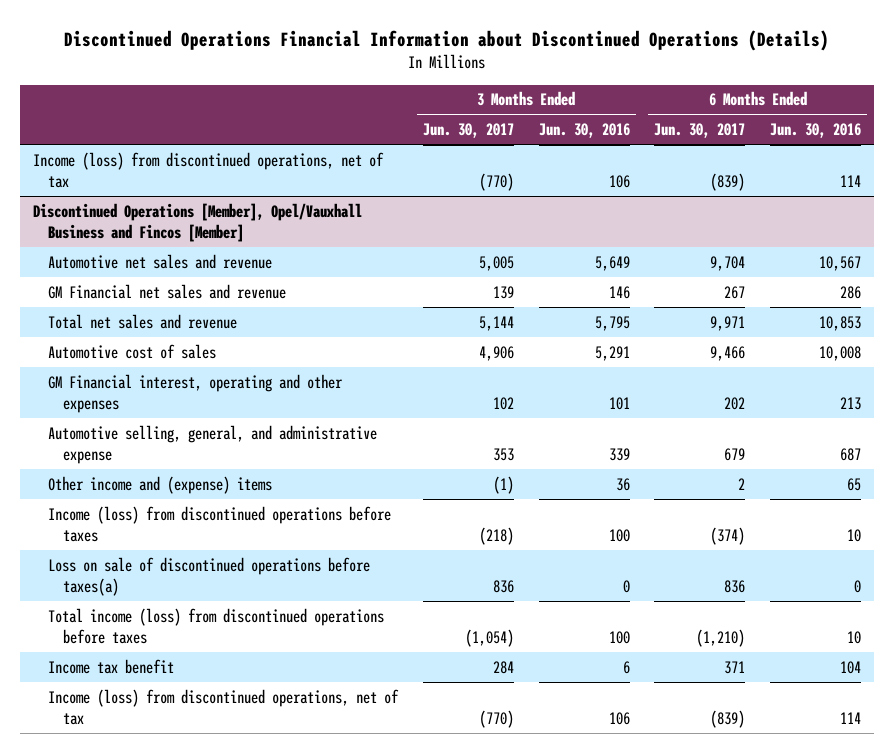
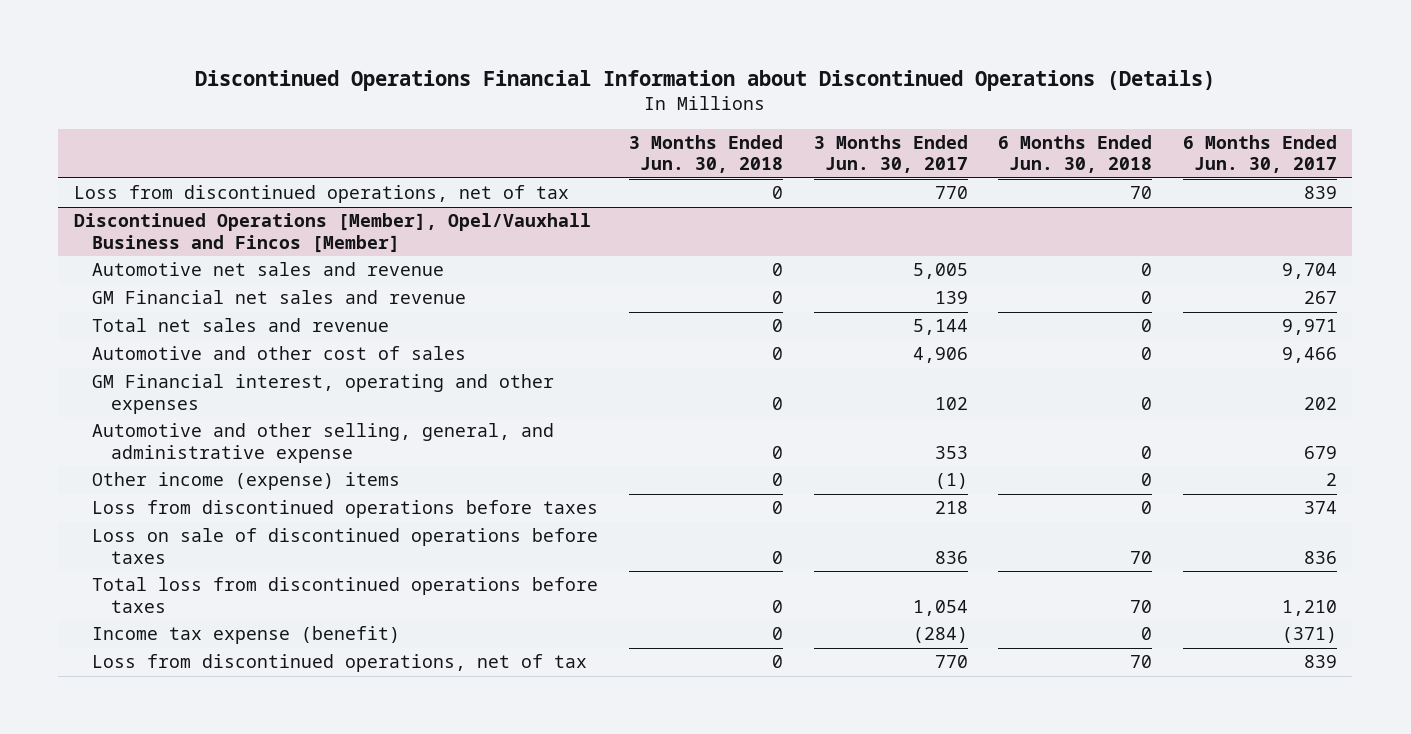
- | 3 Months Ended Jun. 30, 2017 | 3 Months Ended Jun. 30, 2016 | 6 Months Ended Jun. 30, 2017 | 6 Months Ended Jun. 30, 2016
+ | 3 Months Ended Jun. 30, 2018 | 3 Months Ended Jun. 30, 2017 | 6 Months Ended Jun. 30, 2018 | 6 Months Ended Jun. 30, 2017
- Income (loss) from discontinued operations, net of tax | (770) | 106 | (839) | 114
+ Loss from discontinued operations, net of tax | 0 | 770 | 70 | 839
@ Discontinued Operations [Member], Opel/Vauxhall Business and Fincos [Member]
- Automotive cost of sales | 4,906 | 5,291 | 9,466 | 10,008
+ Automotive and other cost of sales | 0 | 4,906 | 0 | 9,466
- Automotive selling, general, and administrative expense | 353 | 339 | 679 | 687
- Other income and (expense) items | (1) | 36 | 2 | 65
- Income (loss) from discontinued operations before taxes | (218) | 100 | (374) | 10
- Loss on sale of discontinued operations before taxes(a) | 836 | 0 | 836 | 0
- Total income (loss) from discontinued operations before taxes | (1,054) | 100 | (1,210) | 10
- Income tax benefit | 284 | 6 | 371 | 104
- Income (loss) from discontinued operations, net of tax | (770) | 106 | (839) | 114
+ Automotive and other selling, general, and administrative expense | 0 | 353 | 0 | 679
+ Other income (expense) items | 0 | (1) | 0 | 2
+ Loss from discontinued operations before taxes | 0 | 218 | 0 | 374
+ Loss on sale of discontinued operations before taxes | 0 | 836 | 70 | 836
+ Total loss from discontinued operations before taxes | 0 | 1,054 | 70 | 1,210
+ Income tax expense (benefit) | 0 | (284) | 0 | (371)
+ Loss from discontinued operations, net of tax | 0 | 770 | 70 | 839

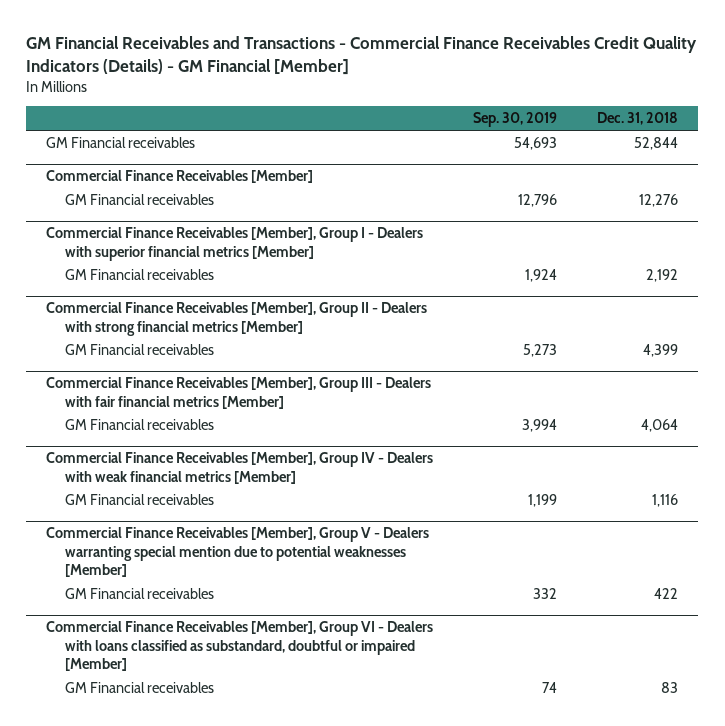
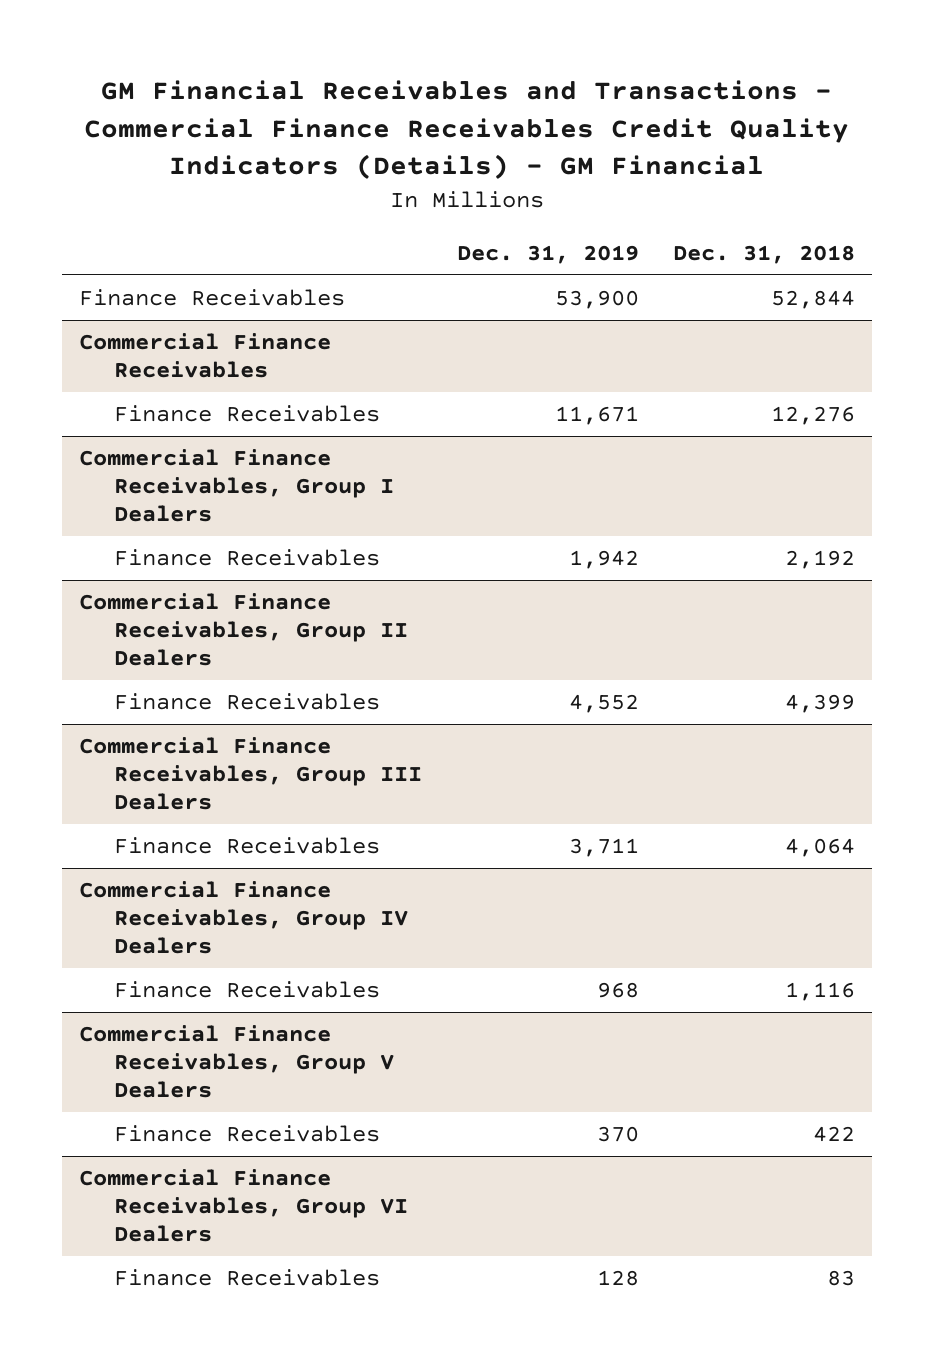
- GM Financial Receivables and Transactions - Commercial Finance Receivables Credit Quality Indicators (Details) - GM Financial [Member]
+ GM Financial Receivables and Transactions - Commercial Finance Receivables Credit Quality Indicators (Details) - GM Financial
- | Sep. 30, 2019 | Dec. 31, 2018
+ | Dec. 31, 2019 | Dec. 31, 2018
- GM Financial receivables | 54,693 | 52,844
- Commercial Finance Receivables [Member]
- GM Financial receivables | 12,796 | 12,276
- Commercial Finance Receivables [Member], Group I - Dealers with superior financial metrics [Member]
- GM Financial receivables | 1,924 | 2,192
- Commercial Finance Receivables [Member], Group II - Dealers with strong financial metrics [Member]
- GM Financial receivables | 5,273 | 4,399
- Commercial Finance Receivables [Member], Group III - Dealers with fair financial metrics [Member]
- GM Financial receivables | 3,994 | 4,064
- Commercial Finance Receivables [Member], Group IV - Dealers with weak financial metrics [Member]
- GM Financial receivables | 1,199 | 1,116
- Commercial Finance Receivables [Member], Group V - Dealers warranting special mention due to potential weaknesses [Member]
- GM Financial receivables | 332 | 422
- Commercial Finance Receivables [Member], Group VI - Dealers with loans classified as substandard, doubtful or impaired [Member]
- GM Financial receivables | 74 | 83
+ Finance Receivables | 53,900 | 52,844
+ Commercial Finance Receivables
+ Finance Receivables | 11,671 | 12,276
+ Commercial Finance Receivables, Group I Dealers
+ Finance Receivables | 1,942 | 2,192
+ Commercial Finance Receivables, Group II Dealers
+ Finance Receivables | 4,552 | 4,399
+ Commercial Finance Receivables, Group III Dealers
+ Finance Receivables | 3,711 | 4,064
+ Commercial Finance Receivables, Group IV Dealers
+ Finance Receivables | 968 | 1,116
+ Commercial Finance Receivables, Group V Dealers
+ Finance Receivables | 370 | 422
+ Commercial Finance Receivables, Group VI Dealers
+ Finance Receivables | 128 | 83

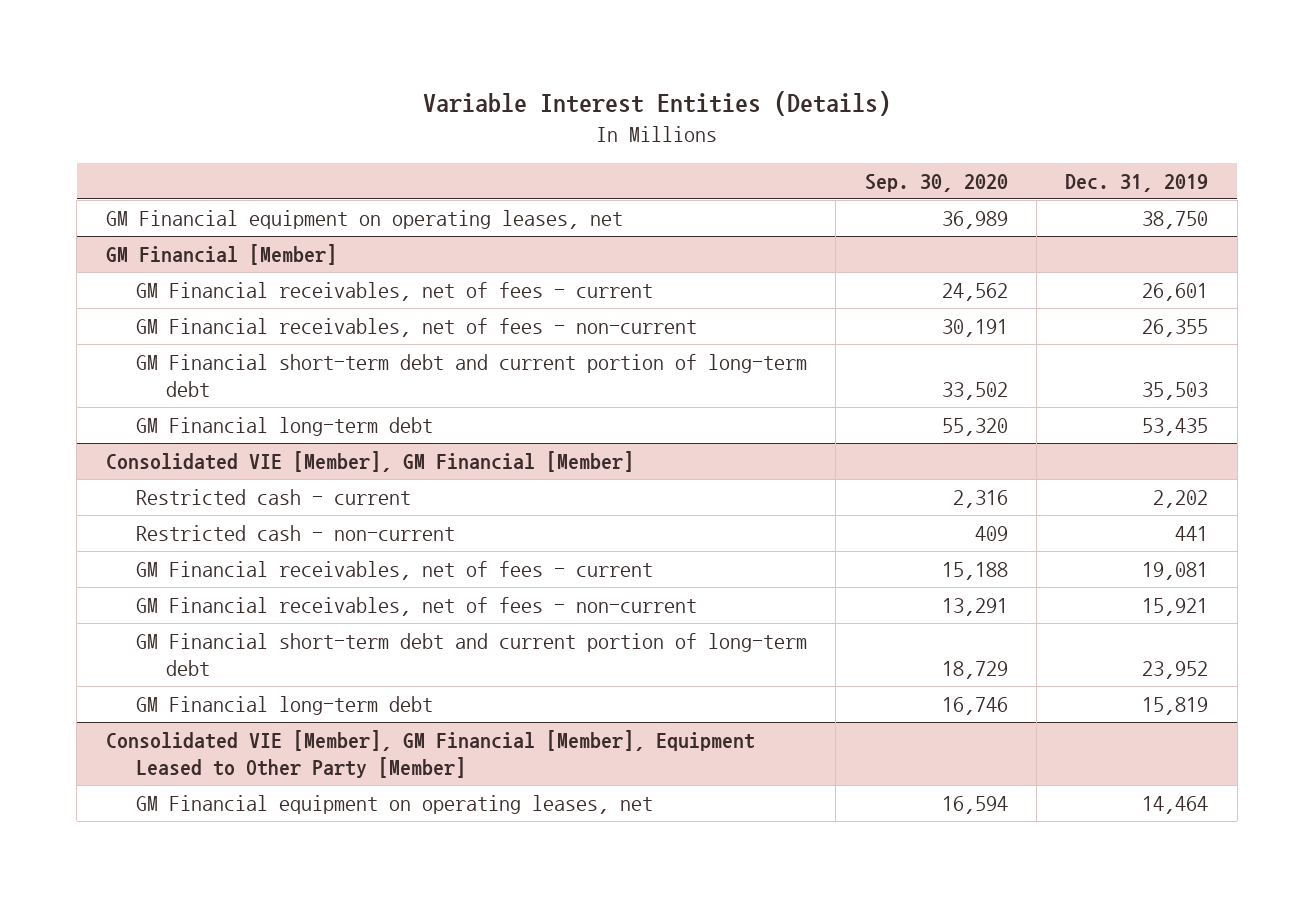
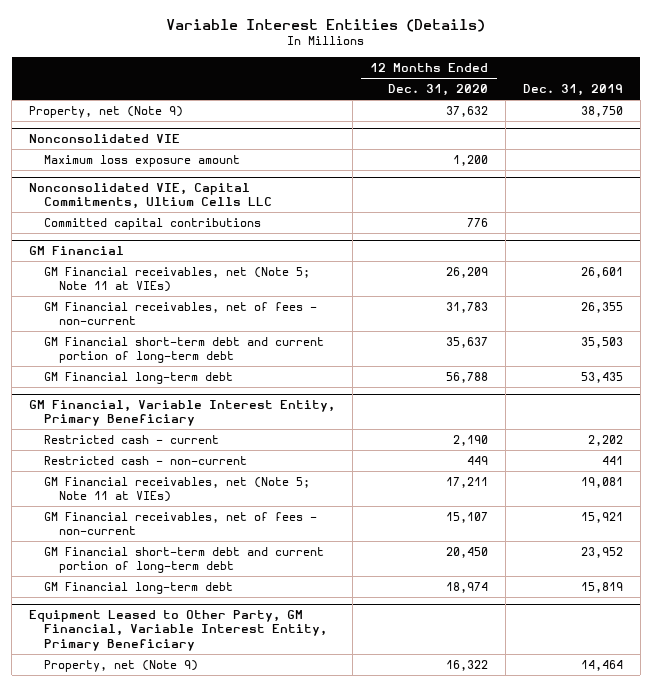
- | Sep. 30, 2020 | Dec. 31, 2019
+ | 12 Months Ended Dec. 31, 2020 | Dec. 31, 2019
- GM Financial equipment on operating leases, net | 36,989 | 38,750
- GM Financial [Member]
- GM Financial receivables, net of fees - current | 24,562 | 26,601
+ Property, net (Note 9) | 37,632 | 38,750
+ Nonconsolidated VIE
+ Maximum loss exposure amount | 1,200 |
+ Nonconsolidated VIE, Capital Commitments, Ultium Cells LLC
+ Committed capital contributions | 776 |
+ GM Financial
+ GM Financial receivables, net (Note 5; Note 11 at VIEs) | 26,209 | 26,601
- Consolidated VIE [Member], GM Financial [Member]
+ GM Financial, Variable Interest Entity, Primary Beneficiary
- GM Financial receivables, net of fees - current | 15,188 | 19,081
+ GM Financial receivables, net (Note 5; Note 11 at VIEs) | 17,211 | 19,081
- Consolidated VIE [Member], GM Financial [Member], Equipment Leased to Other Party [Member]
- GM Financial equipment on operating leases, net | 16,594 | 14,464
+ Equipment Leased to Other Party, GM Financial, Variable Interest Entity, Primary Beneficiary
+ Property, net (Note 9) | 16,322 | 14,464

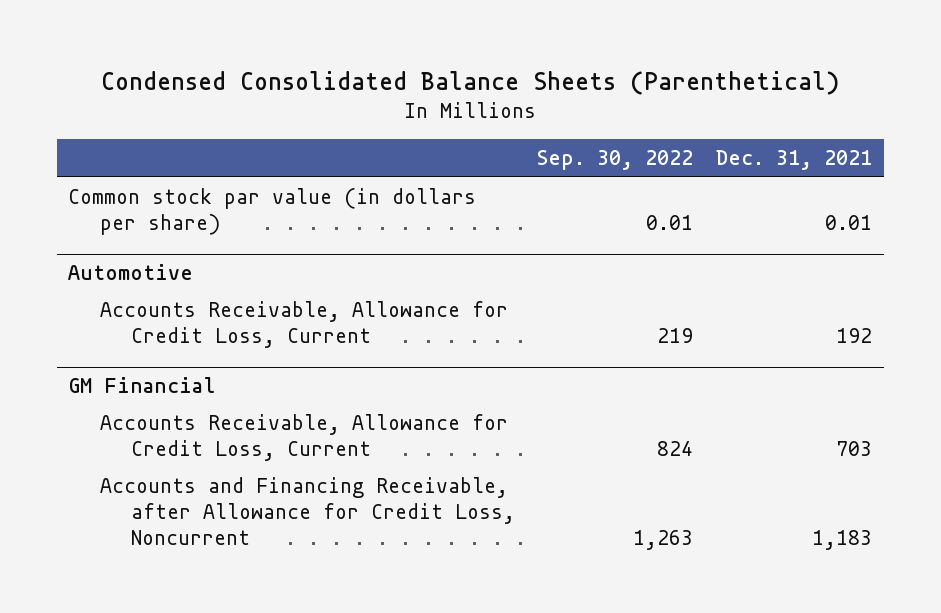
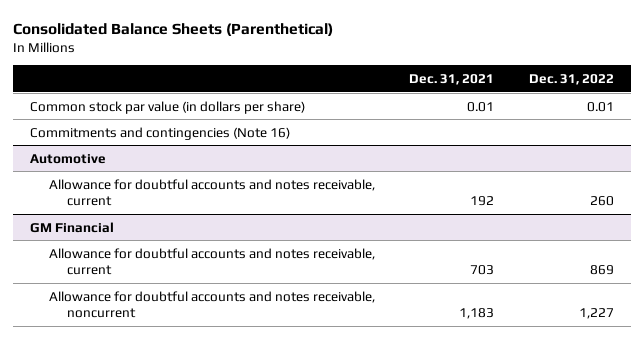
- Condensed Consolidated Balance Sheets (Parenthetical)
+ Consolidated Balance Sheets (Parenthetical)
- | Sep. 30, 2022 | Dec. 31, 2021
+ | Dec. 31, 2021 | Dec. 31, 2022
+ Commitments and contingencies (Note 16)
@ Automotive
- Accounts Receivable, Allowance for Credit Loss, Current | 219 | 192
+ Allowance for doubtful accounts and notes receivable, current | 192 | 260
@ GM Financial
- Accounts Receivable, Allowance for Credit Loss, Current | 824 | 703
- Accounts and Financing Receivable, after Allowance for Credit Loss, Noncurrent | 1,263 | 1,183
+ Allowance for doubtful accounts and notes receivable, current | 703 | 869
+ Allowance for doubtful accounts and notes receivable, noncurrent | 1,183 | 1,227

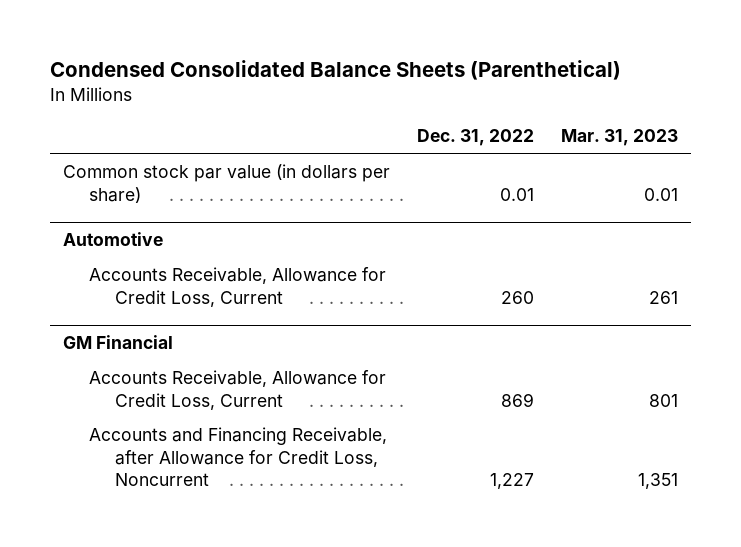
- Consolidated Balance Sheets (Parenthetical)
+ Condensed Consolidated Balance Sheets (Parenthetical)
- | Dec. 31, 2021 | Dec. 31, 2022
+ | Dec. 31, 2022 | Mar. 31, 2023
- Commitments and contingencies (Note 16)
@ Automotive
- Allowance for doubtful accounts and notes receivable, current | 192 | 260
+ Accounts Receivable, Allowance for Credit Loss, Current | 260 | 261
@ GM Financial
- Allowance for doubtful accounts and notes receivable, current | 703 | 869
- Allowance for doubtful accounts and notes receivable, noncurrent | 1,183 | 1,227
+ Accounts Receivable, Allowance for Credit Loss, Current | 869 | 801
+ Accounts and Financing Receivable, after Allowance for Credit Loss, Noncurrent | 1,227 | 1,351

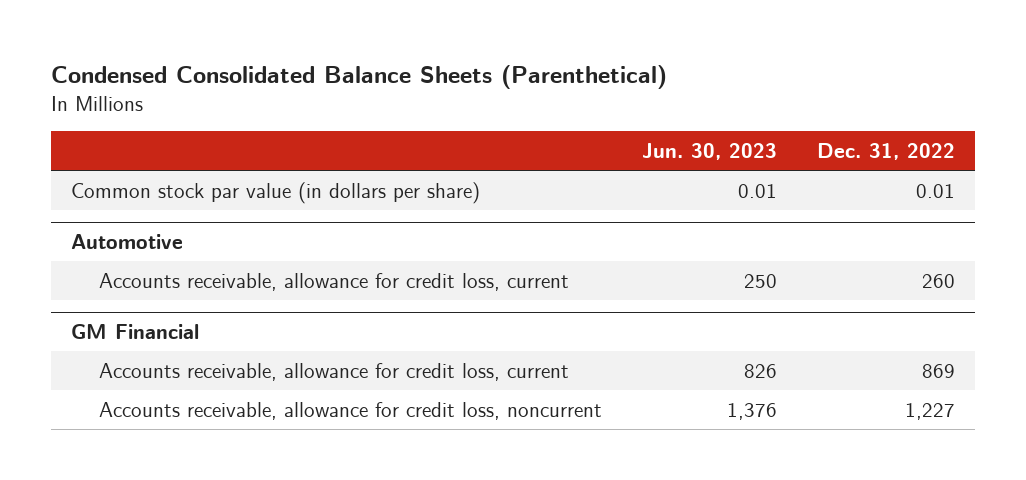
- | Dec. 31, 2022 | Mar. 31, 2023
+ | Jun. 30, 2023 | Dec. 31, 2022
@ Automotive
- Accounts Receivable, Allowance for Credit Loss, Current | 260 | 261
+ Accounts receivable, allowance for credit loss, current | 250 | 260
@ GM Financial
- Accounts Receivable, Allowance for Credit Loss, Current | 869 | 801
- Accounts and Financing Receivable, after Allowance for Credit Loss, Noncurrent | 1,227 | 1,351
+ Accounts receivable, allowance for credit loss, current | 826 | 869
+ Accounts receivable, allowance for credit loss, noncurrent | 1,376 | 1,227

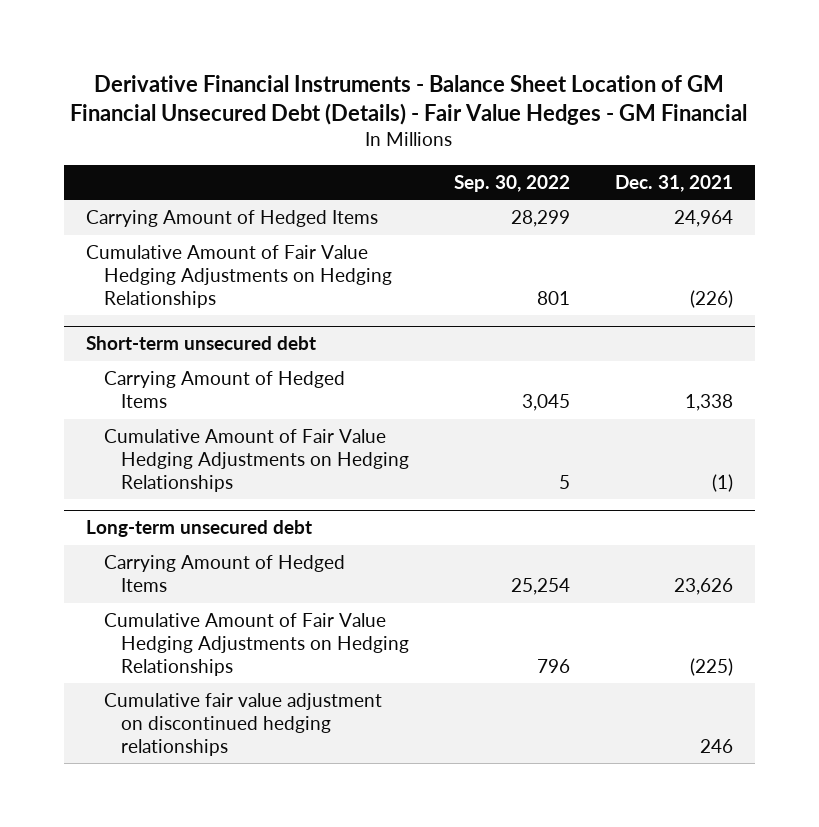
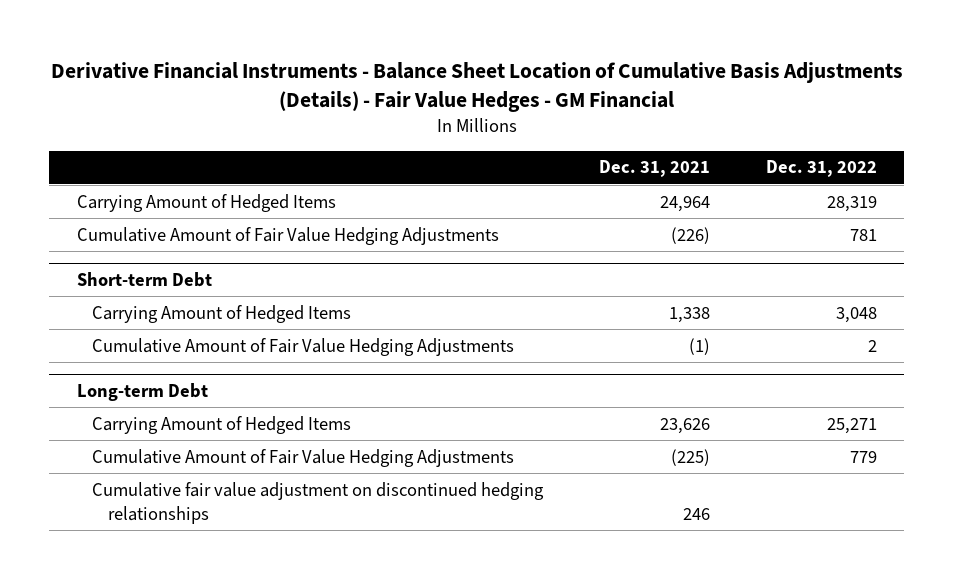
- Derivative Financial Instruments - Balance Sheet Location of GM Financial Unsecured Debt (Details) - Fair Value Hedges - GM Financial
+ Derivative Financial Instruments - Balance Sheet Location of Cumulative Basis Adjustments (Details) - Fair Value Hedges - GM Financial
- | Sep. 30, 2022 | Dec. 31, 2021
+ | Dec. 31, 2021 | Dec. 31, 2022
- Cumulative Amount of Fair Value Hedging Adjustments on Hedging Relationships | 801 | (226)
- Short-term unsecured debt
+ Cumulative Amount of Fair Value Hedging Adjustments | (226) | 781
+ Short-term Debt
- Cumulative Amount of Fair Value Hedging Adjustments on Hedging Relationships | 5 | (1)
- Long-term unsecured debt
+ Cumulative Amount of Fair Value Hedging Adjustments | (1) | 2
+ Long-term Debt
- Cumulative Amount of Fair Value Hedging Adjustments on Hedging Relationships | 796 | (225)
+ Cumulative Amount of Fair Value Hedging Adjustments | (225) | 779

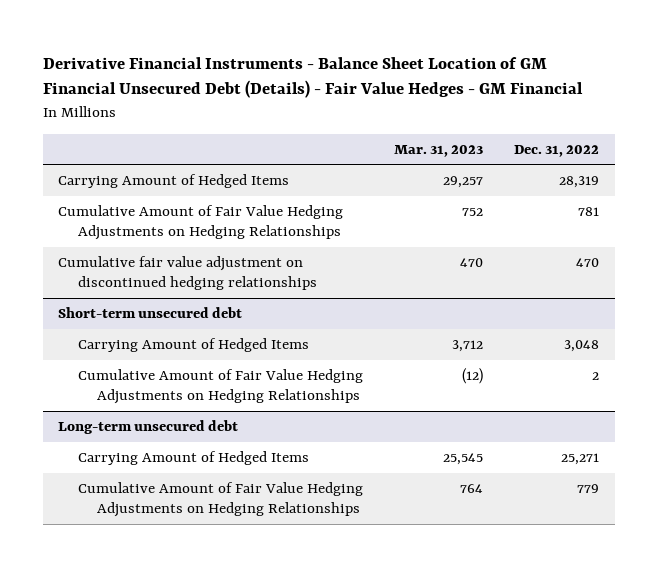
- Derivative Financial Instruments - Balance Sheet Location of Cumulative Basis Adjustments (Details) - Fair Value Hedges - GM Financial
+ Derivative Financial Instruments - Balance Sheet Location of GM Financial Unsecured Debt (Details) - Fair Value Hedges - GM Financial
- | Dec. 31, 2021 | Dec. 31, 2022
+ | Mar. 31, 2023 | Dec. 31, 2022
- Cumulative Amount of Fair Value Hedging Adjustments | (226) | 781
- Short-term Debt
+ Cumulative Amount of Fair Value Hedging Adjustments on Hedging Relationships | 752 | 781
+ Cumulative fair value adjustment on discontinued hedging relationships | 470 | 470
+ Short-term unsecured debt
- Cumulative Amount of Fair Value Hedging Adjustments | (1) | 2
- Long-term Debt
+ Cumulative Amount of Fair Value Hedging Adjustments on Hedging Relationships | (12) | 2
+ Long-term unsecured debt
- Cumulative Amount of Fair Value Hedging Adjustments | (225) | 779
- Cumulative fair value adjustment on discontinued hedging relationships | 246 |
+ Cumulative Amount of Fair Value Hedging Adjustments on Hedging Relationships | 764 | 779

